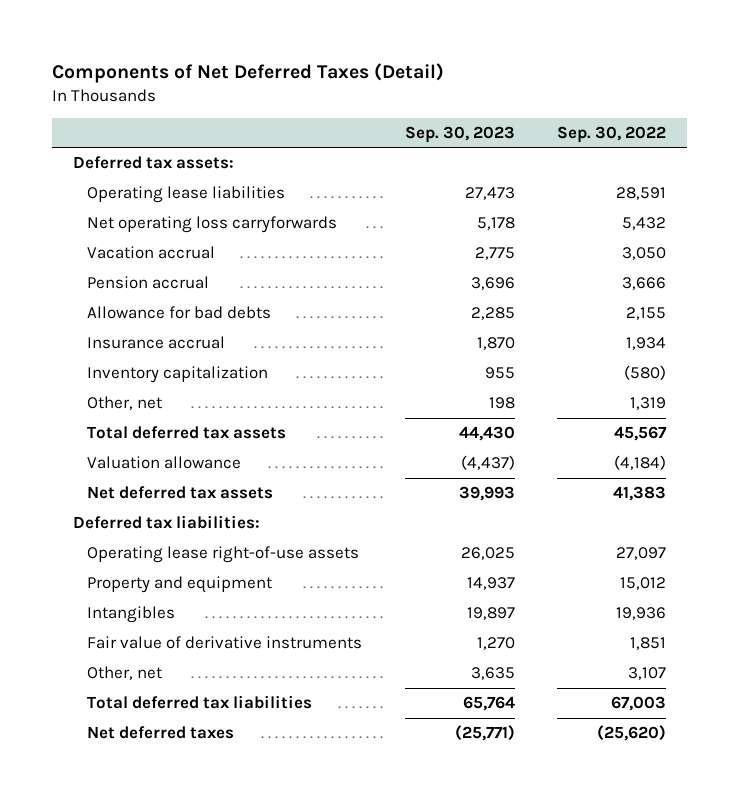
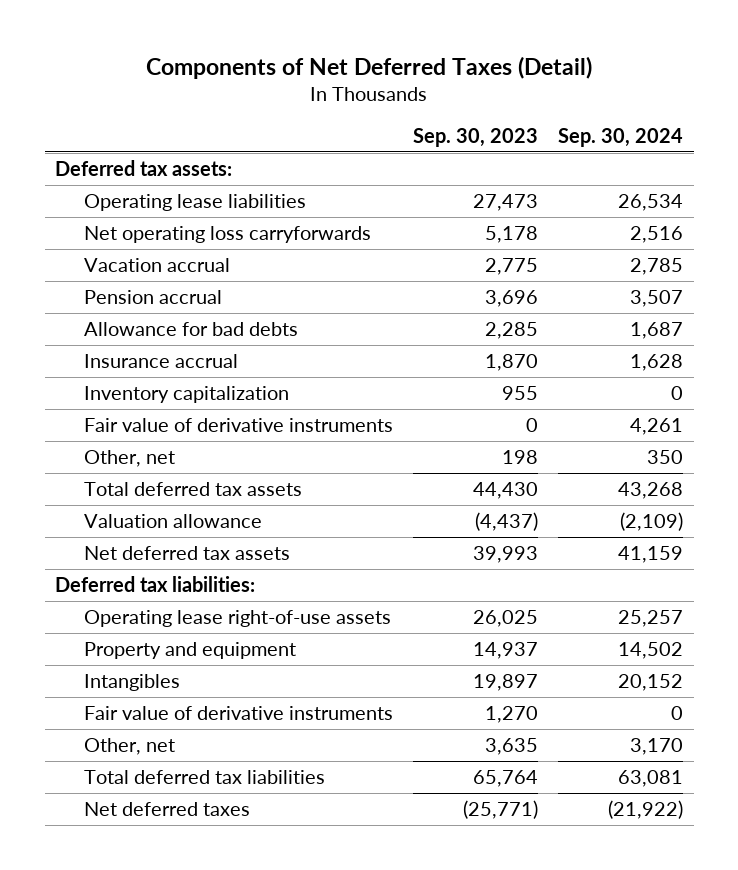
- | Sep. 30, 2023 | Sep. 30, 2022
+ | Sep. 30, 2023 | Sep. 30, 2024
+ Fair value of derivative instruments | 0 | 4,261

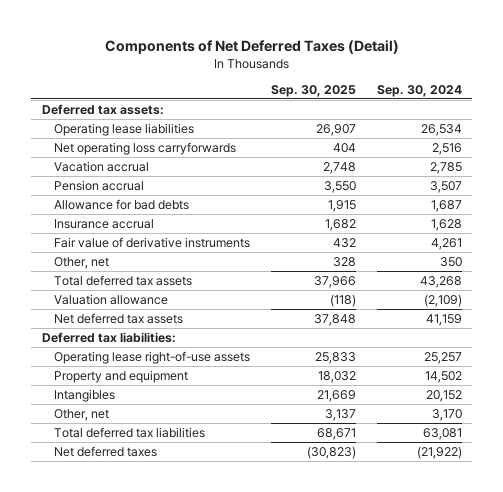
- | Sep. 30, 2023 | Sep. 30, 2024
+ | Sep. 30, 2025 | Sep. 30, 2024
- Inventory capitalization | 955 | 0
- Fair value of derivative instruments | 1,270 | 0

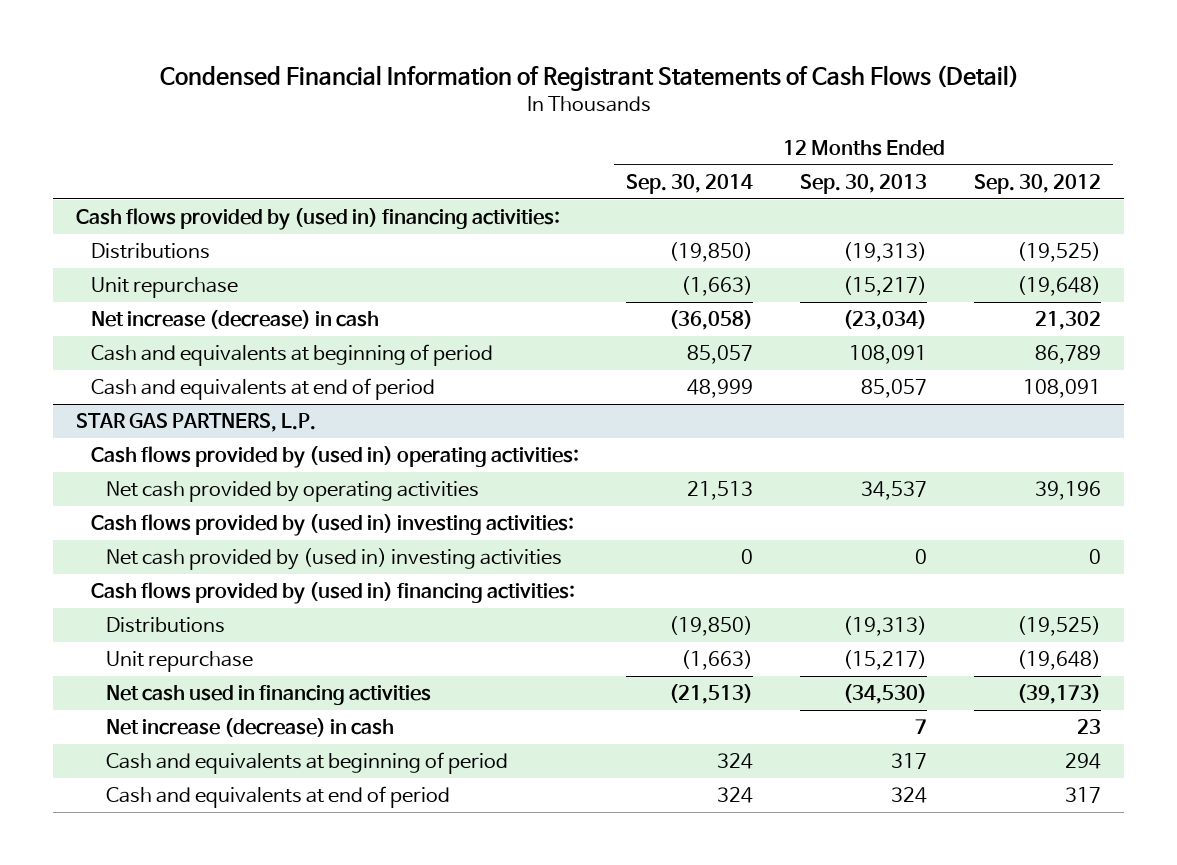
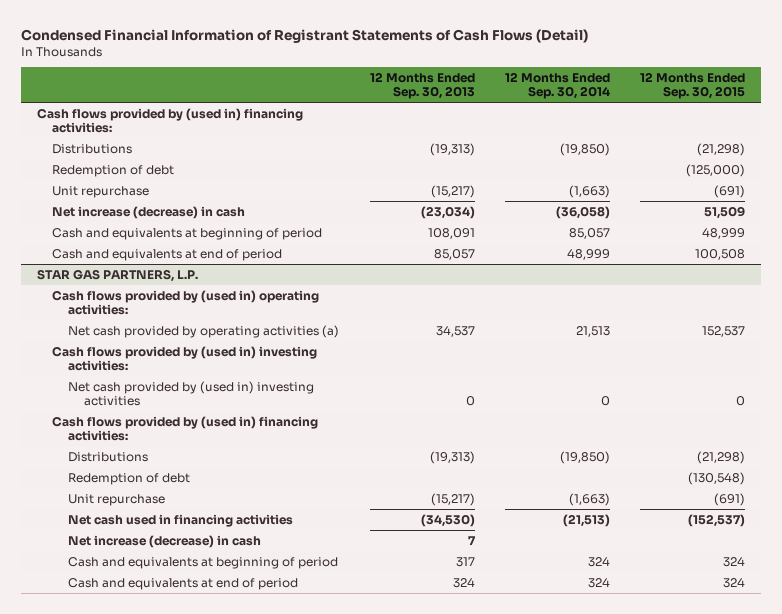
- | 12 Months Ended Sep. 30, 2014 | 12 Months Ended Sep. 30, 2013 | 12 Months Ended Sep. 30, 2012
+ | 12 Months Ended Sep. 30, 2013 | 12 Months Ended Sep. 30, 2014 | 12 Months Ended Sep. 30, 2015
+ Redemption of debt | | | (125,000)
@ STAR GAS PARTNERS, L.P.
- Net cash provided by operating activities | 21,513 | 34,537 | 39,196
+ Net cash provided by operating activities (a) | 34,537 | 21,513 | 152,537
+ Redemption of debt | | | (130,548)

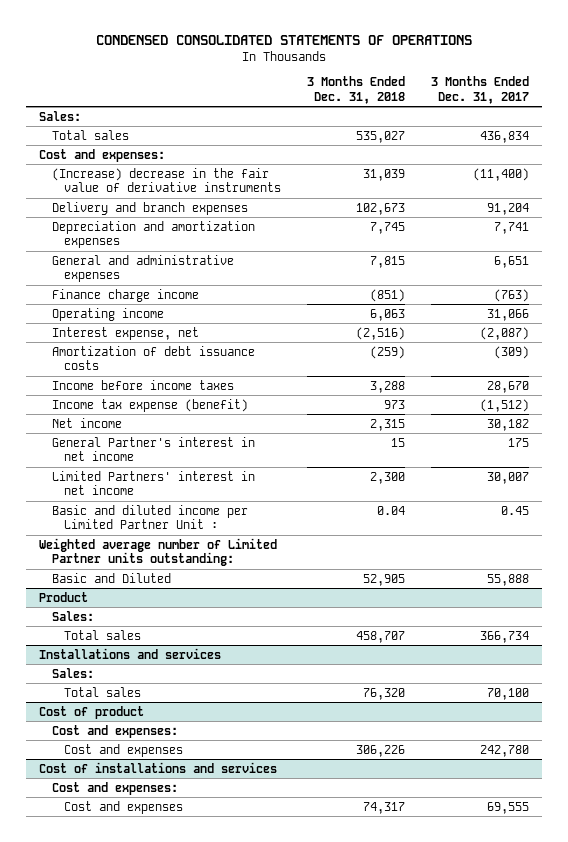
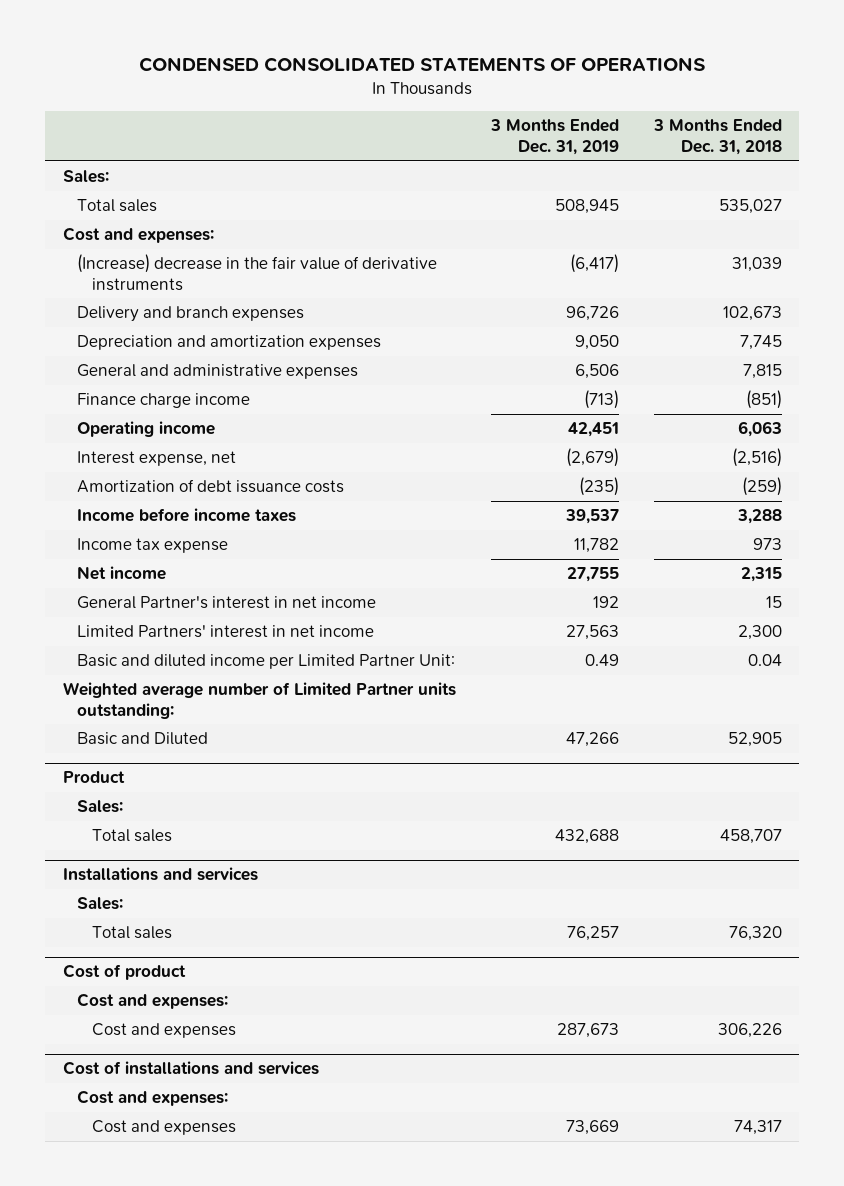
- | 3 Months Ended Dec. 31, 2018 | 3 Months Ended Dec. 31, 2017
+ | 3 Months Ended Dec. 31, 2019 | 3 Months Ended Dec. 31, 2018
- Income tax expense (benefit) | 973 | (1,512)
+ Income tax expense | 11,782 | 973
- Basic and diluted income per Limited Partner Unit : | 0.04 | 0.45
+ Basic and diluted income per Limited Partner Unit: | 0.49 | 0.04

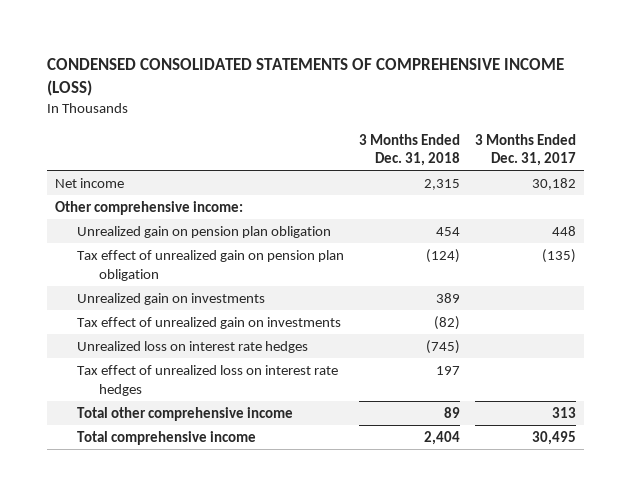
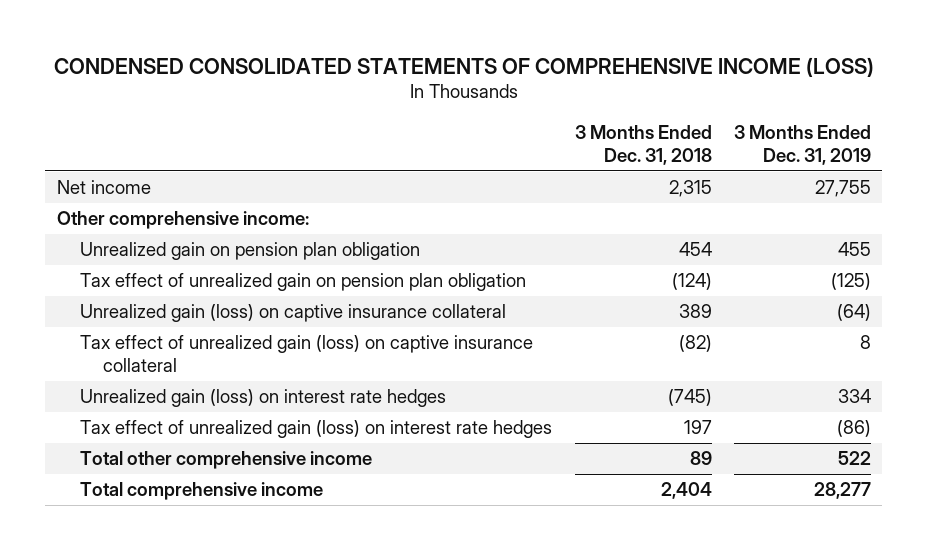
- | 3 Months Ended Dec. 31, 2018 | 3 Months Ended Dec. 31, 2017
+ | 3 Months Ended Dec. 31, 2018 | 3 Months Ended Dec. 31, 2019
- Unrealized gain on investments | 389 |
- Tax effect of unrealized gain on investments | (82) |
- Unrealized loss on interest rate hedges | (745) |
- Tax effect of unrealized loss on interest rate hedges | 197 |
+ Unrealized gain (loss) on captive insurance collateral | 389 | (64)
+ Tax effect of unrealized gain (loss) on captive insurance collateral | (82) | 8
+ Unrealized gain (loss) on interest rate hedges | (745) | 334
+ Tax effect of unrealized gain (loss) on interest rate hedges | 197 | (86)

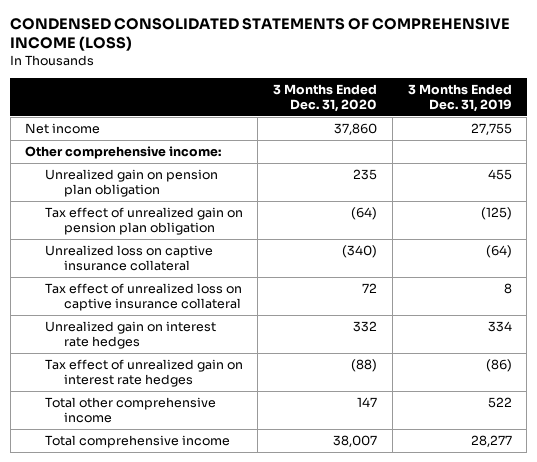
- | 3 Months Ended Dec. 31, 2018 | 3 Months Ended Dec. 31, 2019
+ | 3 Months Ended Dec. 31, 2020 | 3 Months Ended Dec. 31, 2019
- Unrealized gain (loss) on captive insurance collateral | 389 | (64)
- Tax effect of unrealized gain (loss) on captive insurance collateral | (82) | 8
- Unrealized gain (loss) on interest rate hedges | (745) | 334
- Tax effect of unrealized gain (loss) on interest rate hedges | 197 | (86)
+ Unrealized loss on captive insurance collateral | (340) | (64)
+ Tax effect of unrealized loss on captive insurance collateral | 72 | 8
+ Unrealized gain on interest rate hedges | 332 | 334
+ Tax effect of unrealized gain on interest rate hedges | (88) | (86)

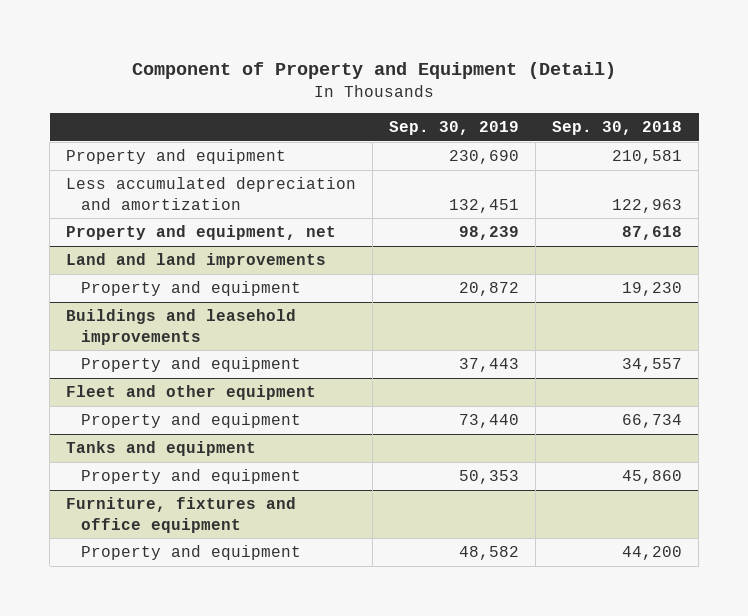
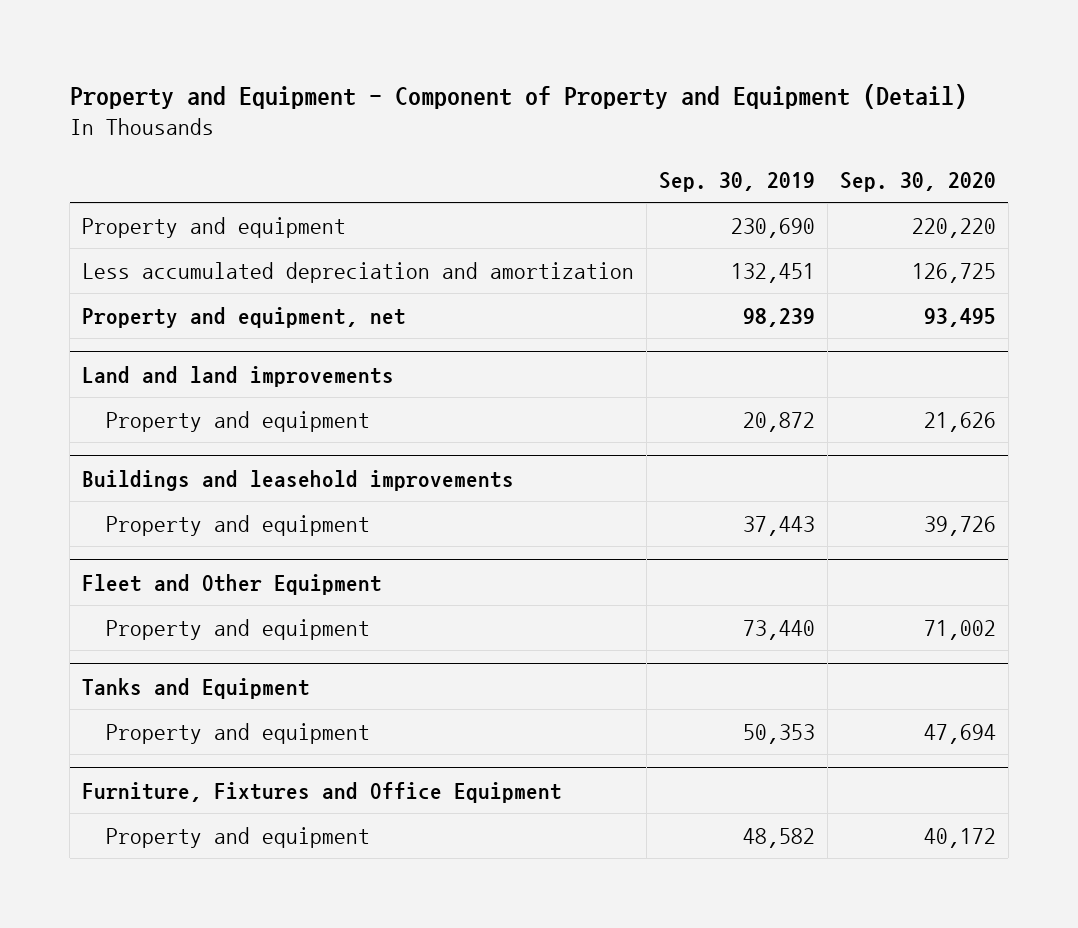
- Component of Property and Equipment (Detail)
+ Property and Equipment - Component of Property and Equipment (Detail)
- | Sep. 30, 2019 | Sep. 30, 2018
+ | Sep. 30, 2019 | Sep. 30, 2020
- Fleet and other equipment
+ Fleet and Other Equipment
- Tanks and equipment
+ Tanks and Equipment
- Furniture, fixtures and office equipment
+ Furniture, Fixtures and Office Equipment

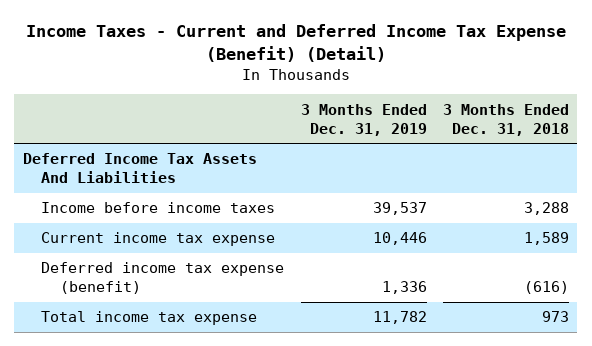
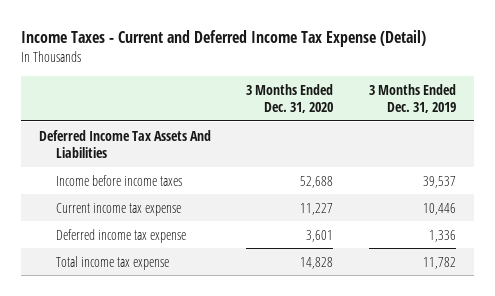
- Income Taxes - Current and Deferred Income Tax Expense (Benefit) (Detail)
+ Income Taxes - Current and Deferred Income Tax Expense (Detail)
- | 3 Months Ended Dec. 31, 2019 | 3 Months Ended Dec. 31, 2018
+ | 3 Months Ended Dec. 31, 2020 | 3 Months Ended Dec. 31, 2019
- Deferred income tax expense (benefit) | 1,336 | (616)
+ Deferred income tax expense | 3,601 | 1,336

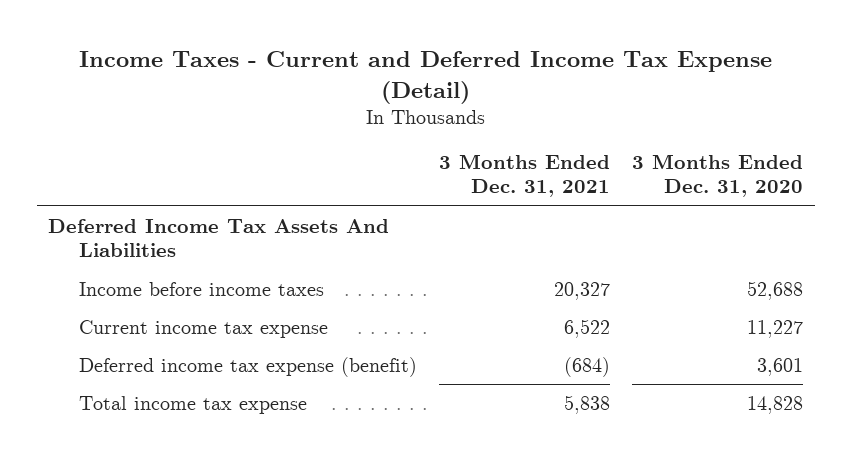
- | 3 Months Ended Dec. 31, 2020 | 3 Months Ended Dec. 31, 2019
+ | 3 Months Ended Dec. 31, 2021 | 3 Months Ended Dec. 31, 2020
- Deferred income tax expense | 3,601 | 1,336
+ Deferred income tax expense (benefit) | (684) | 3,601

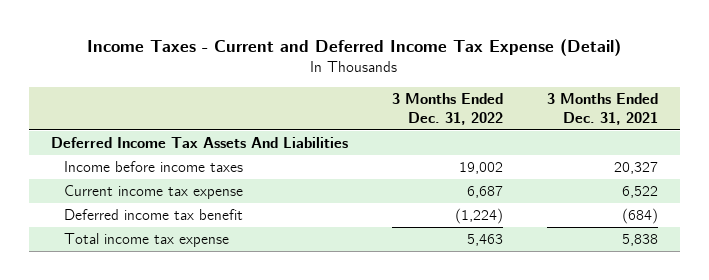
- | 3 Months Ended Dec. 31, 2021 | 3 Months Ended Dec. 31, 2020
+ | 3 Months Ended Dec. 31, 2022 | 3 Months Ended Dec. 31, 2021
- Deferred income tax expense (benefit) | (684) | 3,601
+ Deferred income tax benefit | (1,224) | (684)

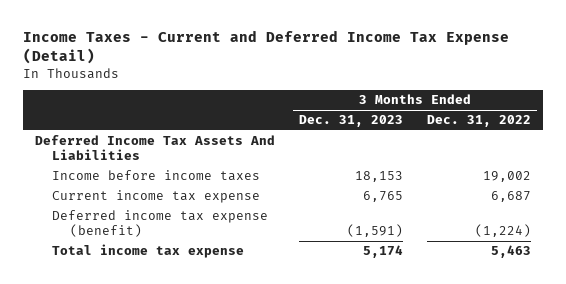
- | 3 Months Ended Dec. 31, 2022 | 3 Months Ended Dec. 31, 2021
+ | 3 Months Ended Dec. 31, 2023 | 3 Months Ended Dec. 31, 2022
- Deferred income tax benefit | (1,224) | (684)
+ Deferred income tax expense (benefit) | (1,591) | (1,224)

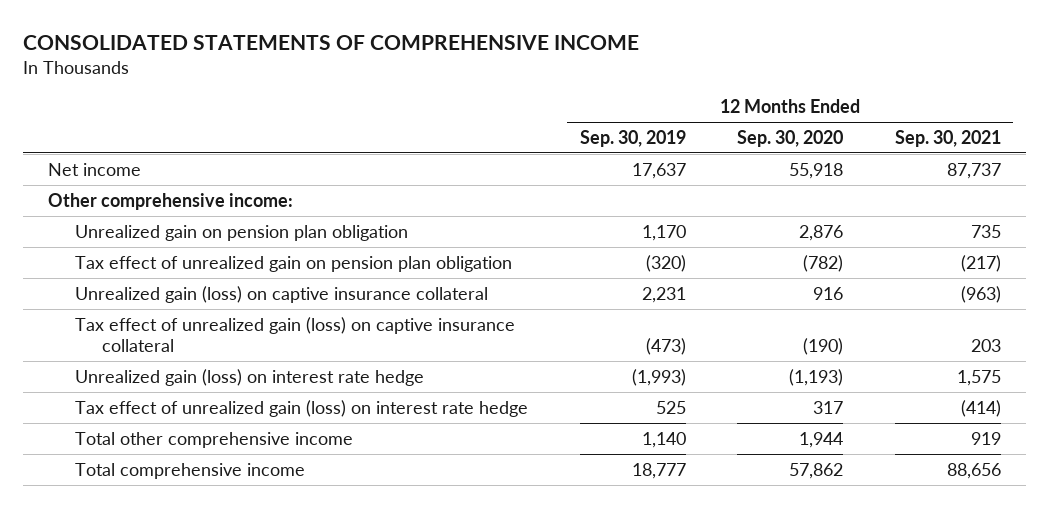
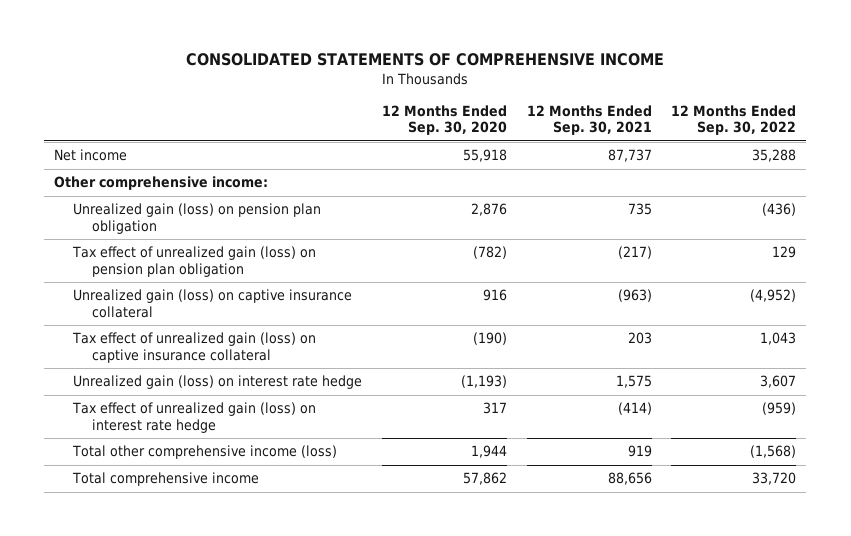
- | 12 Months Ended Sep. 30, 2019 | 12 Months Ended Sep. 30, 2020 | 12 Months Ended Sep. 30, 2021
+ | 12 Months Ended Sep. 30, 2020 | 12 Months Ended Sep. 30, 2021 | 12 Months Ended Sep. 30, 2022
- Unrealized gain on pension plan obligation | 1,170 | 2,876 | 735
- Tax effect of unrealized gain on pension plan obligation | (320) | (782) | (217)
+ Unrealized gain (loss) on pension plan obligation | 2,876 | 735 | (436)
+ Tax effect of unrealized gain (loss) on pension plan obligation | (782) | (217) | 129
- Total other comprehensive income | 1,140 | 1,944 | 919
+ Total other comprehensive income (loss) | 1,944 | 919 | (1,568)

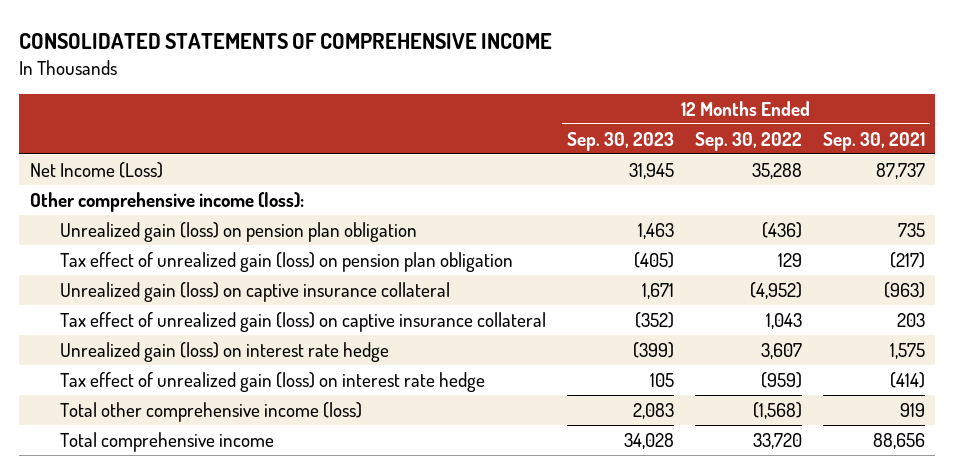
- | 12 Months Ended Sep. 30, 2020 | 12 Months Ended Sep. 30, 2021 | 12 Months Ended Sep. 30, 2022
+ | 12 Months Ended Sep. 30, 2023 | 12 Months Ended Sep. 30, 2022 | 12 Months Ended Sep. 30, 2021
- Net income | 55,918 | 87,737 | 35,288
- Other comprehensive income:
+ Net Income (Loss) | 31,945 | 35,288 | 87,737
+ Other comprehensive income (loss):

